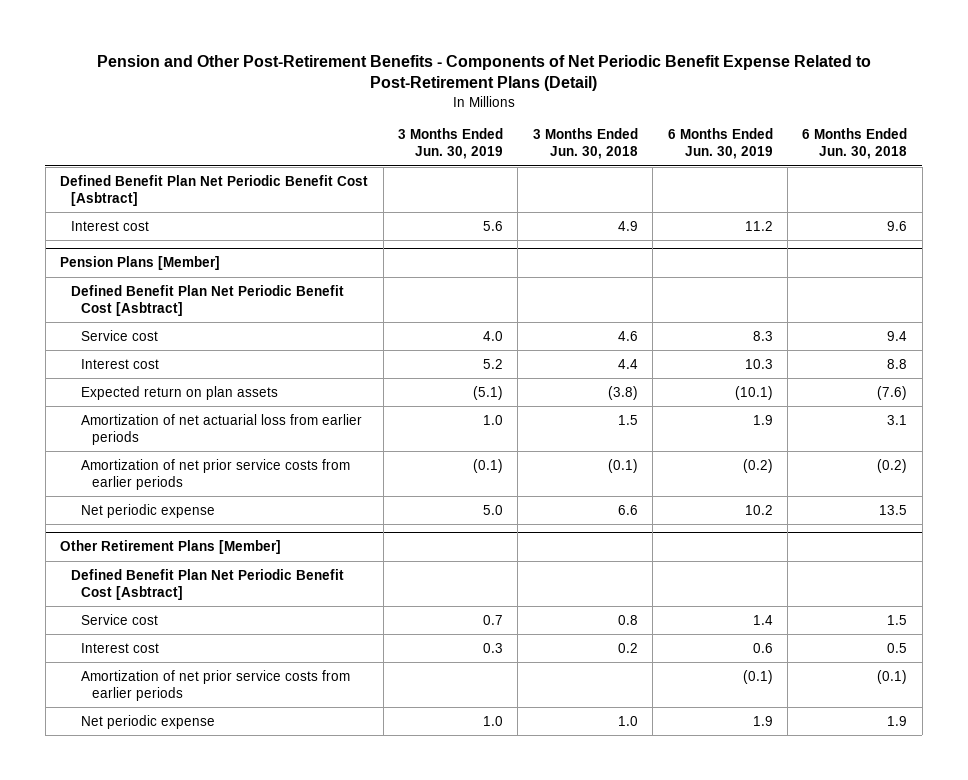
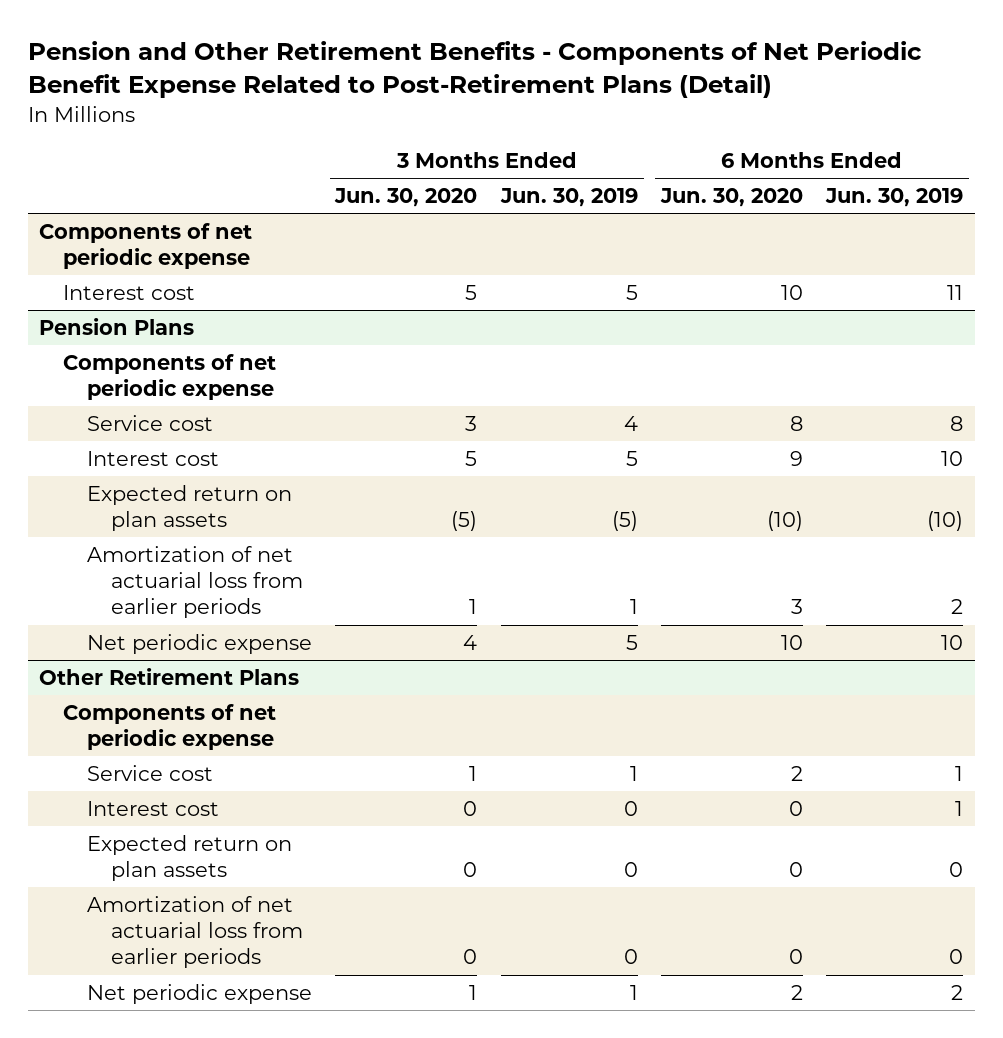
- Pension and Other Post-Retirement Benefits - Components of Net Periodic Benefit Expense Related to Post-Retirement Plans (Detail)
+ Pension and Other Retirement Benefits - Components of Net Periodic Benefit Expense Related to Post-Retirement Plans (Detail)
- | 3 Months Ended Jun. 30, 2019 | 3 Months Ended Jun. 30, 2018 | 6 Months Ended Jun. 30, 2019 | 6 Months Ended Jun. 30, 2018
+ | 3 Months Ended Jun. 30, 2020 | 3 Months Ended Jun. 30, 2019 | 6 Months Ended Jun. 30, 2020 | 6 Months Ended Jun. 30, 2019
- Defined Benefit Plan Net Periodic Benefit Cost [Asbtract]
- Interest cost | 5.6 | 4.9 | 11.2 | 9.6
- Pension Plans [Member]
- Defined Benefit Plan Net Periodic Benefit Cost [Asbtract]
- Service cost | 4.0 | 4.6 | 8.3 | 9.4
- Interest cost | 5.2 | 4.4 | 10.3 | 8.8
- Expected return on plan assets | (5.1) | (3.8) | (10.1) | (7.6)
- Amortization of net actuarial loss from earlier periods | 1.0 | 1.5 | 1.9 | 3.1
- Amortization of net prior service costs from earlier periods | (0.1) | (0.1) | (0.2) | (0.2)
- Net periodic expense | 5.0 | 6.6 | 10.2 | 13.5
- Other Retirement Plans [Member]
- Defined Benefit Plan Net Periodic Benefit Cost [Asbtract]
- Service cost | 0.7 | 0.8 | 1.4 | 1.5
- Interest cost | 0.3 | 0.2 | 0.6 | 0.5
- Amortization of net prior service costs from earlier periods | | | (0.1) | (0.1)
- Net periodic expense | 1.0 | 1.0 | 1.9 | 1.9
+ Components of net periodic expense
+ Interest cost | 5 | 5 | 10 | 11
+ Pension Plans
+ Components of net periodic expense
+ Service cost | 3 | 4 | 8 | 8
+ Interest cost | 5 | 5 | 9 | 10
+ Expected return on plan assets | (5) | (5) | (10) | (10)
+ Amortization of net actuarial loss from earlier periods | 1 | 1 | 3 | 2
+ Net periodic expense | 4 | 5 | 10 | 10
+ Other Retirement Plans
+ Components of net periodic expense
+ Service cost | 1 | 1 | 2 | 1
+ Interest cost | 0 | 0 | 0 | 1
+ Expected return on plan assets | 0 | 0 | 0 | 0
+ Amortization of net actuarial loss from earlier periods | 0 | 0 | 0 | 0
+ Net periodic expense | 1 | 1 | 2 | 2

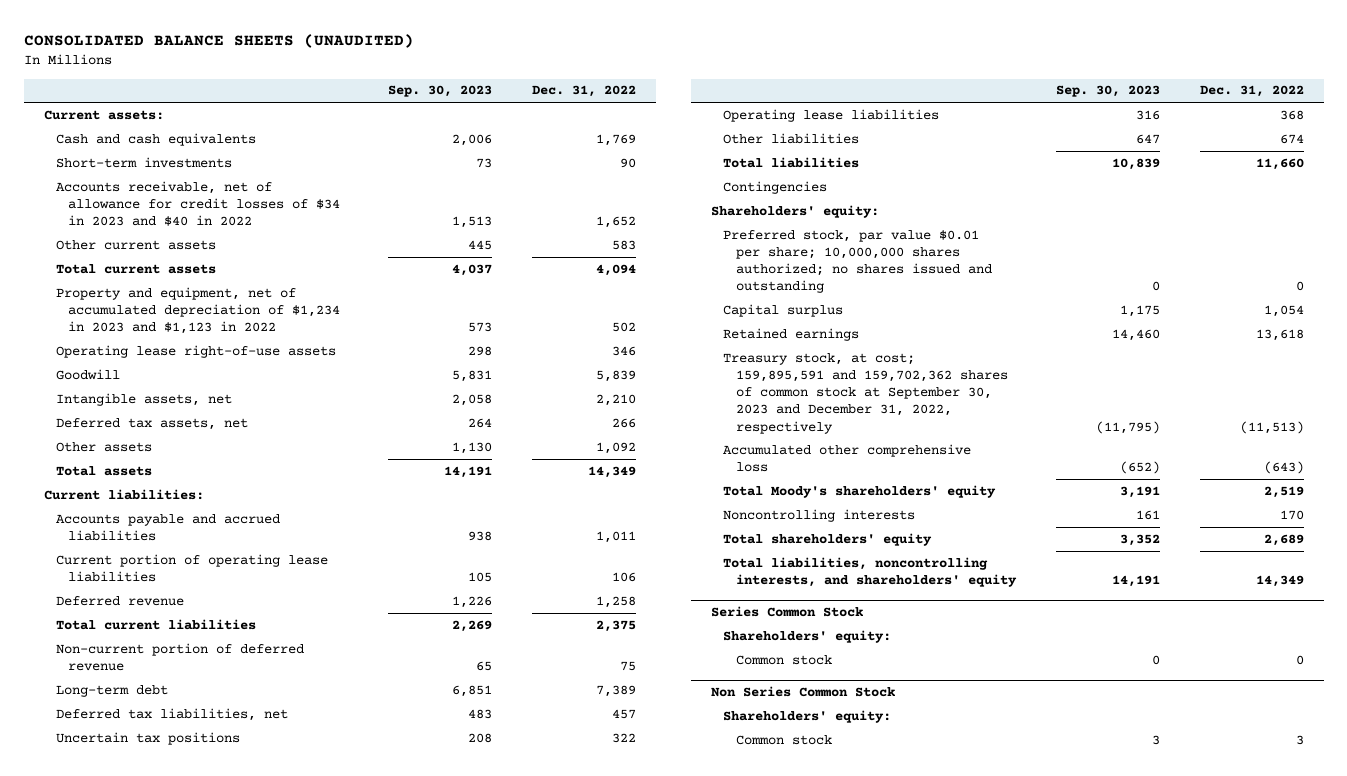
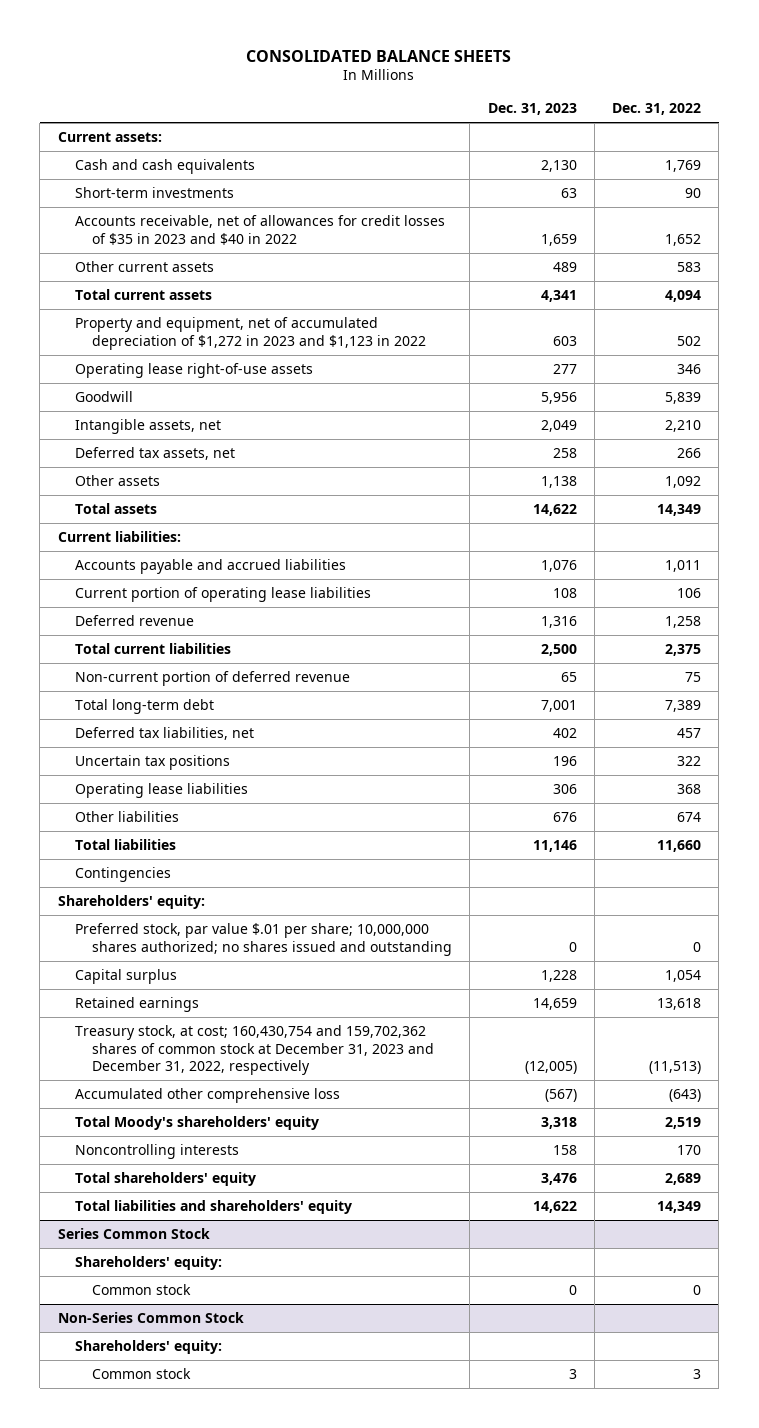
- CONSOLIDATED BALANCE SHEETS (UNAUDITED)
+ CONSOLIDATED BALANCE SHEETS
- | Sep. 30, 2023 | Dec. 31, 2022
+ | Dec. 31, 2023 | Dec. 31, 2022
- Accounts receivable, net of allowance for credit losses of $34 in 2023 and $40 in 2022 | 1,513 | 1,652
+ Accounts receivable, net of allowances for credit losses of $35 in 2023 and $40 in 2022 | 1,659 | 1,652
- Property and equipment, net of accumulated depreciation of $1,234 in 2023 and $1,123 in 2022 | 573 | 502
+ Property and equipment, net of accumulated depreciation of $1,272 in 2023 and $1,123 in 2022 | 603 | 502
- Long-term debt | 6,851 | 7,389
+ Total long-term debt | 7,001 | 7,389
- Preferred stock, par value $0.01 per share; 10,000,000 shares authorized; no shares issued and outstanding | 0 | 0
+ Preferred stock, par value $.01 per share; 10,000,000 shares authorized; no shares issued and outstanding | 0 | 0
- Treasury stock, at cost; 159,895,591 and 159,702,362 shares of common stock at September 30, 2023 and December 31, 2022, respectively | (11,795) | (11,513)
+ Treasury stock, at cost; 160,430,754 and 159,702,362 shares of common stock at December 31, 2023 and December 31, 2022, respectively | (12,005) | (11,513)
- Total liabilities, noncontrolling interests, and shareholders' equity | 14,191 | 14,349
+ Total liabilities and shareholders' equity | 14,622 | 14,349
- Non Series Common Stock
+ Non-Series Common Stock

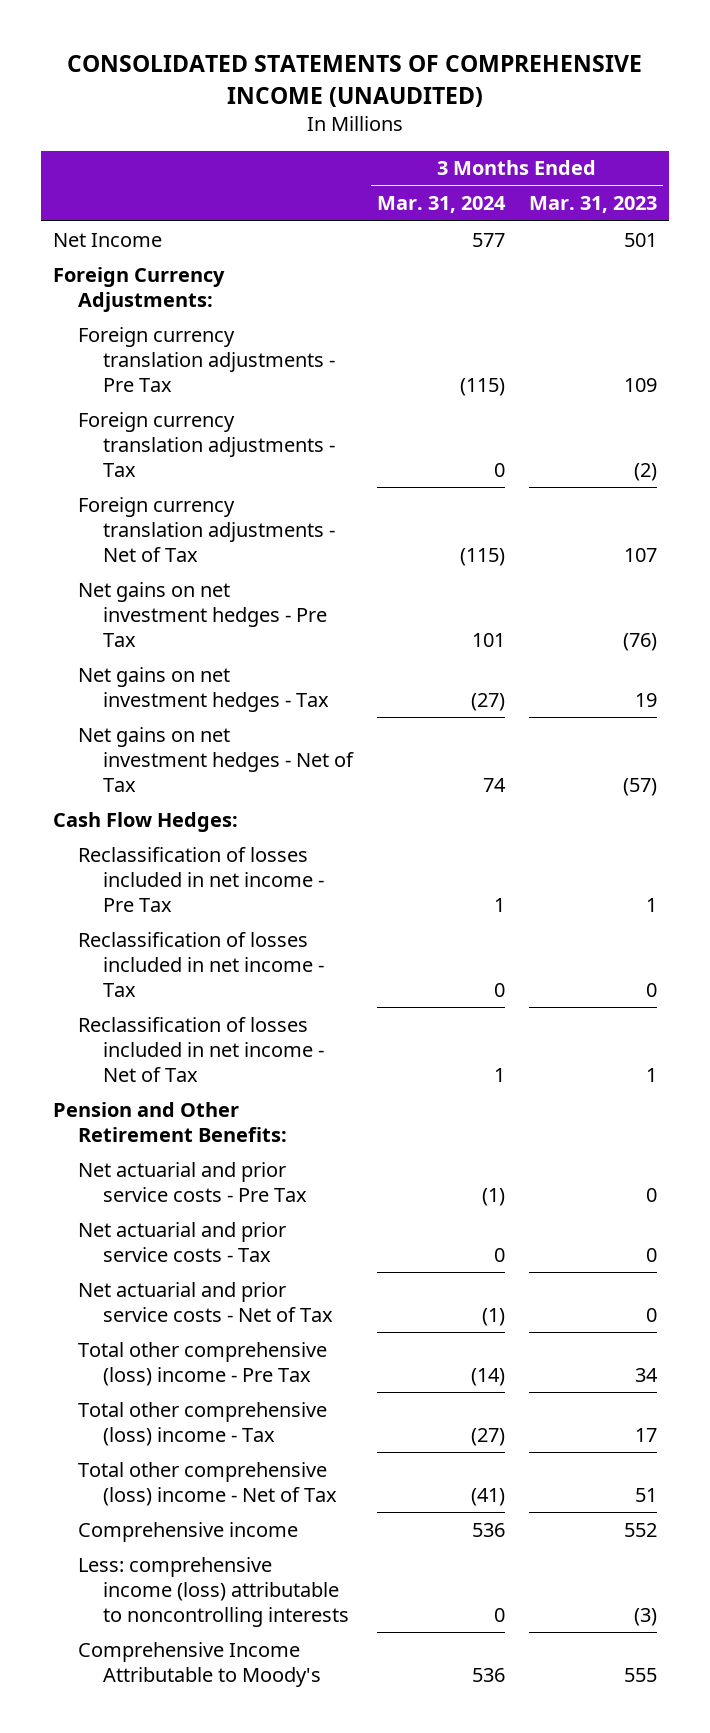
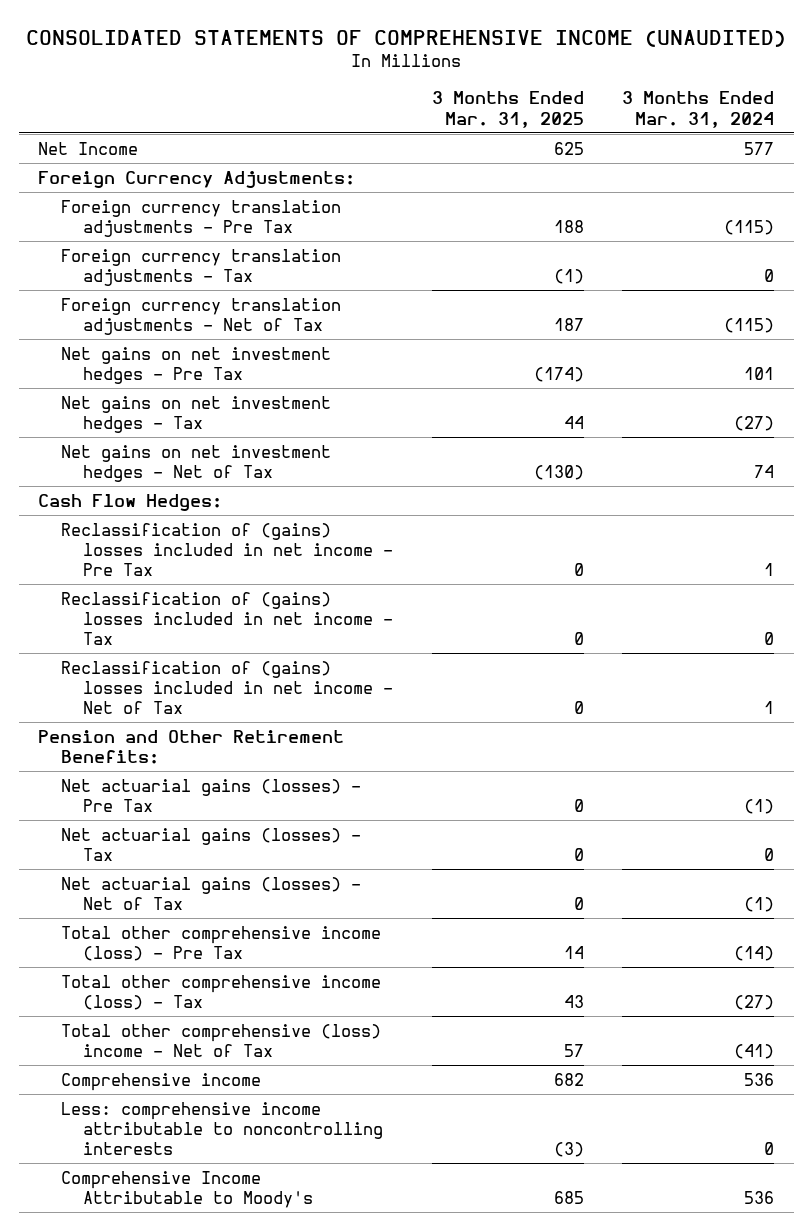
- | 3 Months Ended Mar. 31, 2024 | 3 Months Ended Mar. 31, 2023
+ | 3 Months Ended Mar. 31, 2025 | 3 Months Ended Mar. 31, 2024
- Reclassification of losses included in net income - Pre Tax | 1 | 1
- Reclassification of losses included in net income - Tax | 0 | 0
- Reclassification of losses included in net income - Net of Tax | 1 | 1
+ Reclassification of (gains) losses included in net income - Pre Tax | 0 | 1
+ Reclassification of (gains) losses included in net income - Tax | 0 | 0
+ Reclassification of (gains) losses included in net income - Net of Tax | 0 | 1
- Net actuarial and prior service costs - Pre Tax | (1) | 0
- Net actuarial and prior service costs - Tax | 0 | 0
- Net actuarial and prior service costs - Net of Tax | (1) | 0
- Total other comprehensive (loss) income - Pre Tax | (14) | 34
- Total other comprehensive (loss) income - Tax | (27) | 17
+ Net actuarial gains (losses) - Pre Tax | 0 | (1)
+ Net actuarial gains (losses) - Tax | 0 | 0
+ Net actuarial gains (losses) - Net of Tax | 0 | (1)
+ Total other comprehensive income (loss) - Pre Tax | 14 | (14)
+ Total other comprehensive income (loss) - Tax | 43 | (27)
- Less: comprehensive income (loss) attributable to noncontrolling interests | 0 | (3)
+ Less: comprehensive income attributable to noncontrolling interests | (3) | 0

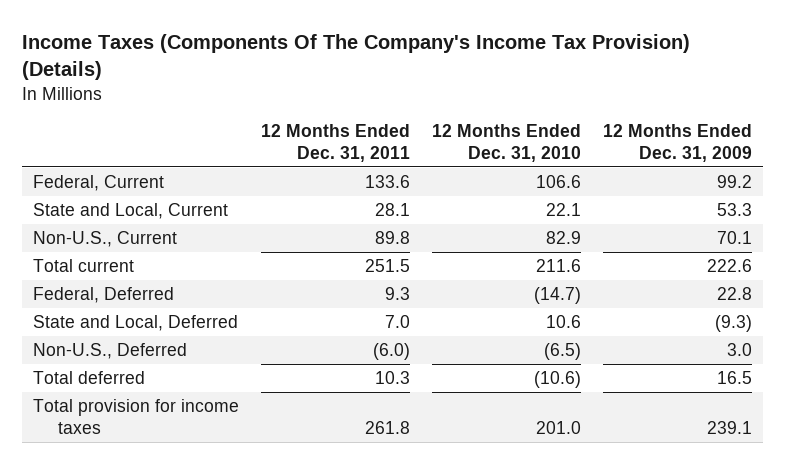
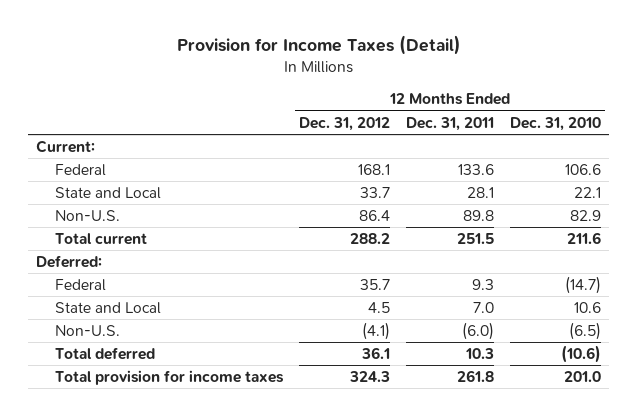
- Income Taxes (Components Of The Company's Income Tax Provision) (Details)
+ Provision for Income Taxes (Detail)
- | 12 Months Ended Dec. 31, 2011 | 12 Months Ended Dec. 31, 2010 | 12 Months Ended Dec. 31, 2009
+ | 12 Months Ended Dec. 31, 2012 | 12 Months Ended Dec. 31, 2011 | 12 Months Ended Dec. 31, 2010
- Federal, Current | 133.6 | 106.6 | 99.2
- State and Local, Current | 28.1 | 22.1 | 53.3
- Non-U.S., Current | 89.8 | 82.9 | 70.1
+ Current:
+ Federal | 168.1 | 133.6 | 106.6
+ State and Local | 33.7 | 28.1 | 22.1
+ Non-U.S. | 86.4 | 89.8 | 82.9
- Federal, Deferred | 9.3 | (14.7) | 22.8
- State and Local, Deferred | 7.0 | 10.6 | (9.3)
- Non-U.S., Deferred | (6.0) | (6.5) | 3.0
+ Deferred:
+ Federal | 35.7 | 9.3 | (14.7)
+ State and Local | 4.5 | 7.0 | 10.6
+ Non-U.S. | (4.1) | (6.0) | (6.5)

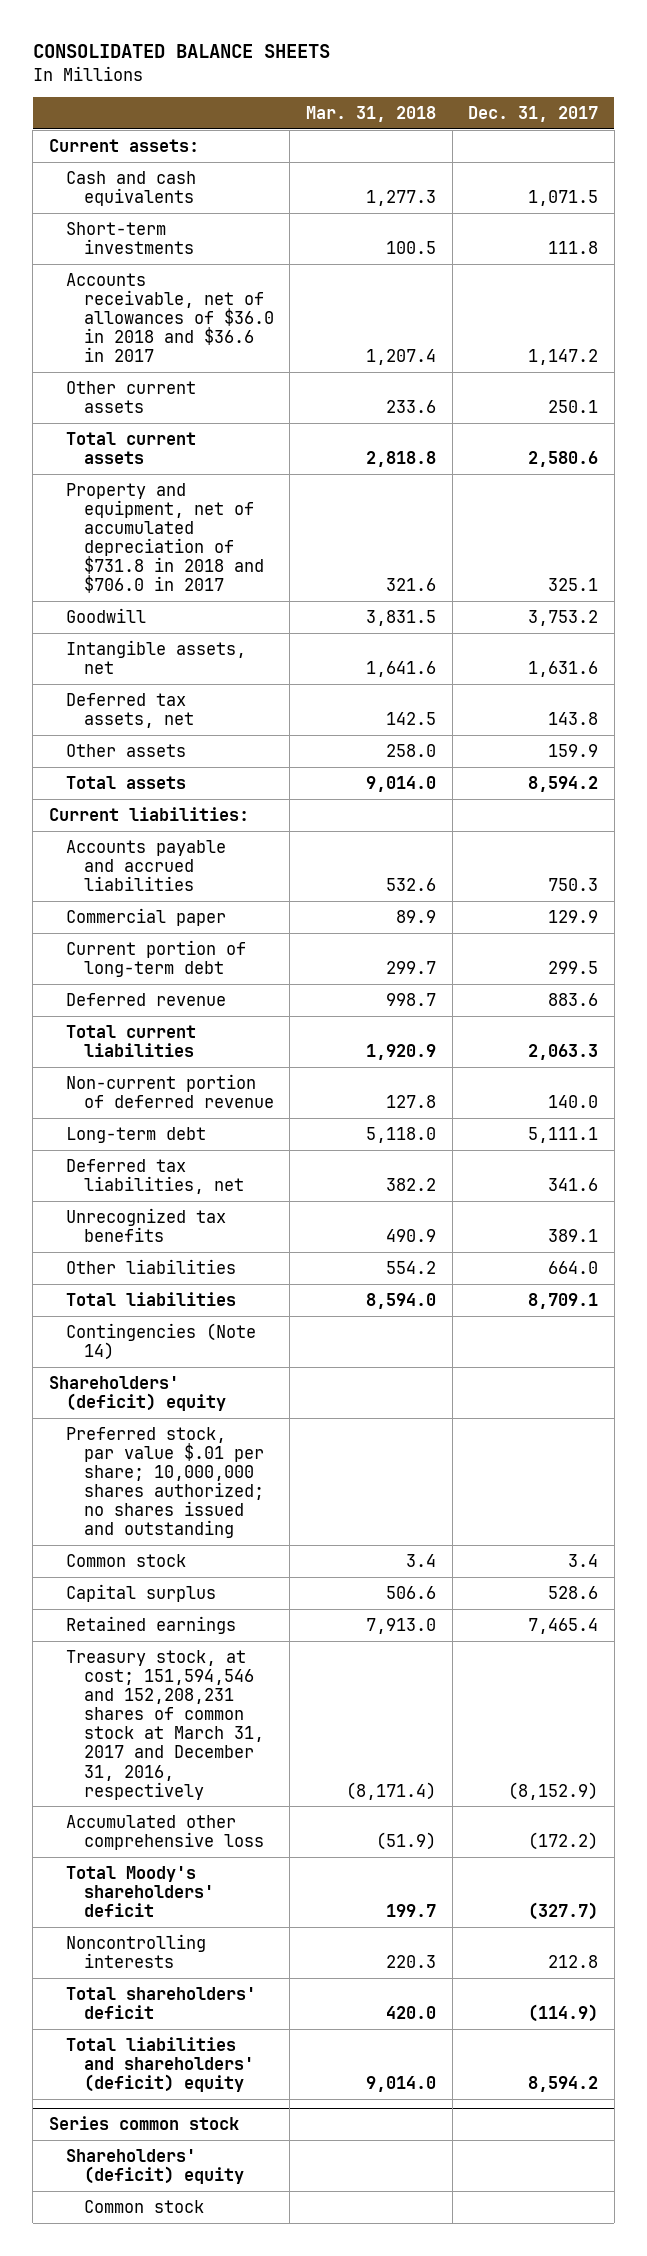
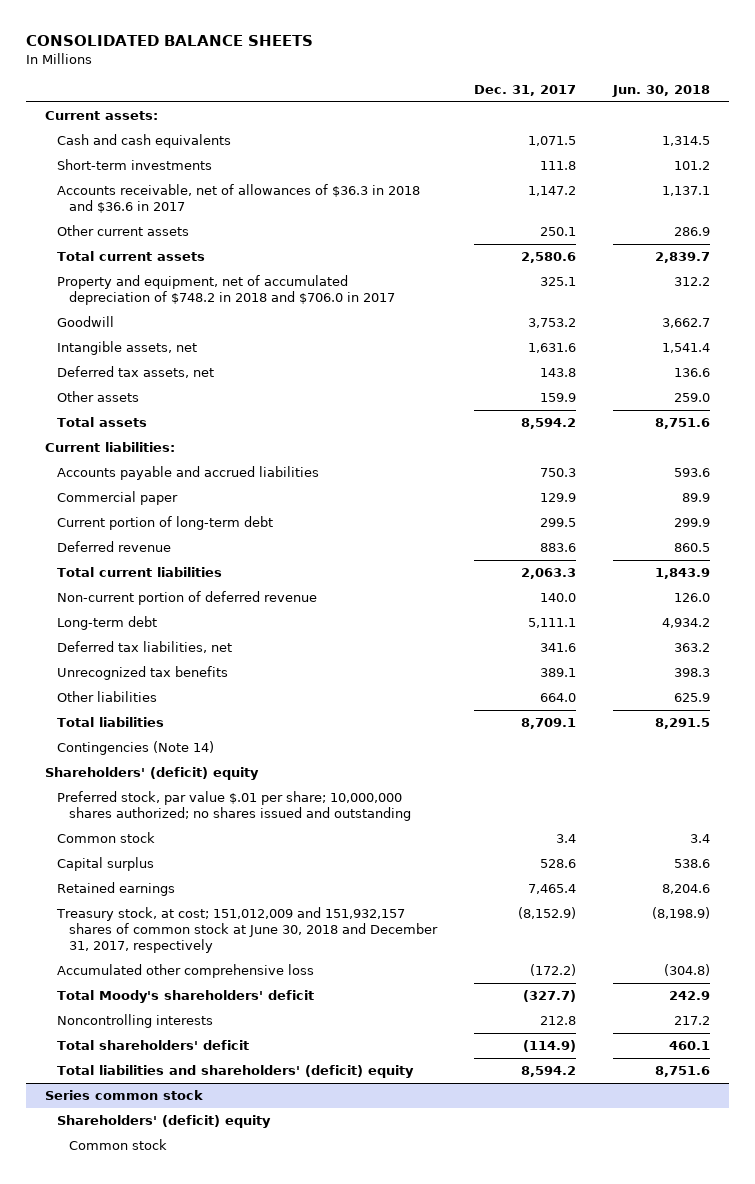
- | Mar. 31, 2018 | Dec. 31, 2017
+ | Dec. 31, 2017 | Jun. 30, 2018
- Accounts receivable, net of allowances of $36.0 in 2018 and $36.6 in 2017 | 1,207.4 | 1,147.2
+ Accounts receivable, net of allowances of $36.3 in 2018 and $36.6 in 2017 | 1,147.2 | 1,137.1
- Property and equipment, net of accumulated depreciation of $731.8 in 2018 and $706.0 in 2017 | 321.6 | 325.1
+ Property and equipment, net of accumulated depreciation of $748.2 in 2018 and $706.0 in 2017 | 325.1 | 312.2
- Treasury stock, at cost; 151,594,546 and 152,208,231 shares of common stock at March 31, 2017 and December 31, 2016, respectively | (8,171.4) | (8,152.9)
+ Treasury stock, at cost; 151,012,009 and 151,932,157 shares of common stock at June 30, 2018 and December 31, 2017, respectively | (8,152.9) | (8,198.9)

